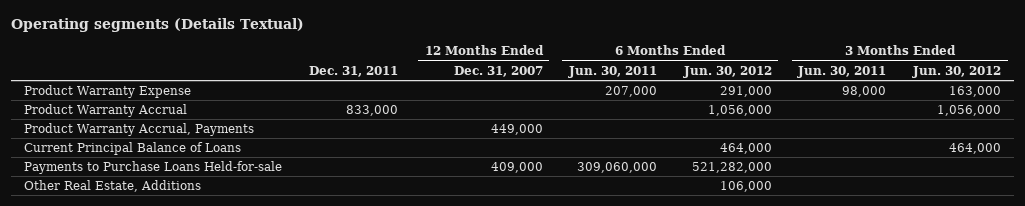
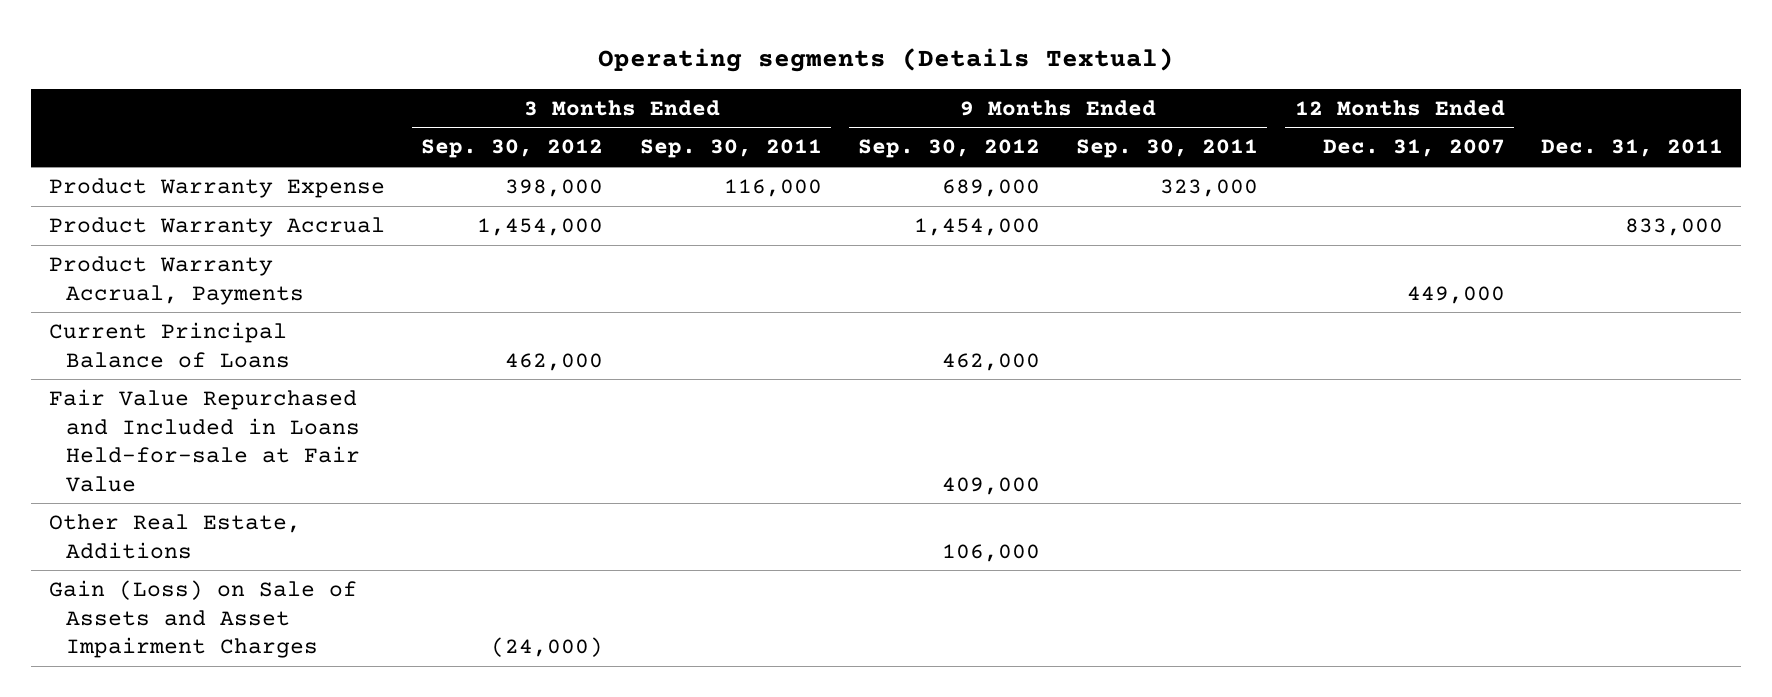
- | Dec. 31, 2011 | 12 Months Ended Dec. 31, 2007 | 6 Months Ended Jun. 30, 2011 | 6 Months Ended Jun. 30, 2012 | 3 Months Ended Jun. 30, 2011 | 3 Months Ended Jun. 30, 2012
+ | 3 Months Ended Sep. 30, 2012 | 3 Months Ended Sep. 30, 2011 | 9 Months Ended Sep. 30, 2012 | 9 Months Ended Sep. 30, 2011 | 12 Months Ended Dec. 31, 2007 | Dec. 31, 2011
- Payments to Purchase Loans Held-for-sale | | 409,000 | 309,060,000 | 521,282,000 | |
+ Fair Value Repurchased and Included in Loans Held-for-sale at Fair Value | | | 409,000 | | |
+ Gain (Loss) on Sale of Assets and Asset Impairment Charges | (24,000) | | | | |

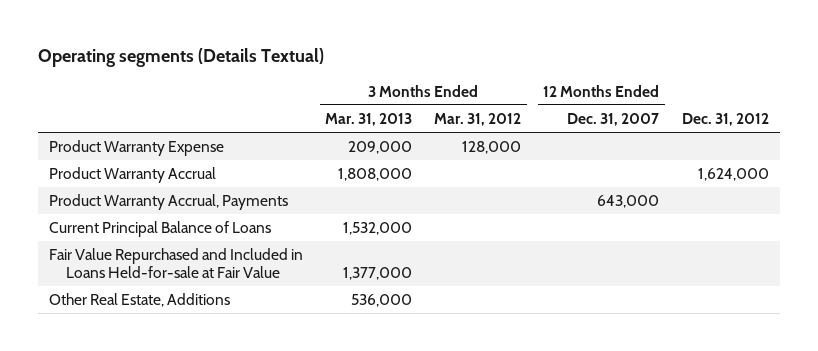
- | 3 Months Ended Sep. 30, 2012 | 3 Months Ended Sep. 30, 2011 | 9 Months Ended Sep. 30, 2012 | 9 Months Ended Sep. 30, 2011 | 12 Months Ended Dec. 31, 2007 | Dec. 31, 2011
+ | 3 Months Ended Mar. 31, 2013 | 3 Months Ended Mar. 31, 2012 | 12 Months Ended Dec. 31, 2007 | Dec. 31, 2012
- Product Warranty Accrual, Payments | | | | | 449,000 |
+ Product Warranty Accrual, Payments | | | 643,000 |
- Gain (Loss) on Sale of Assets and Asset Impairment Charges | (24,000) | | | | |

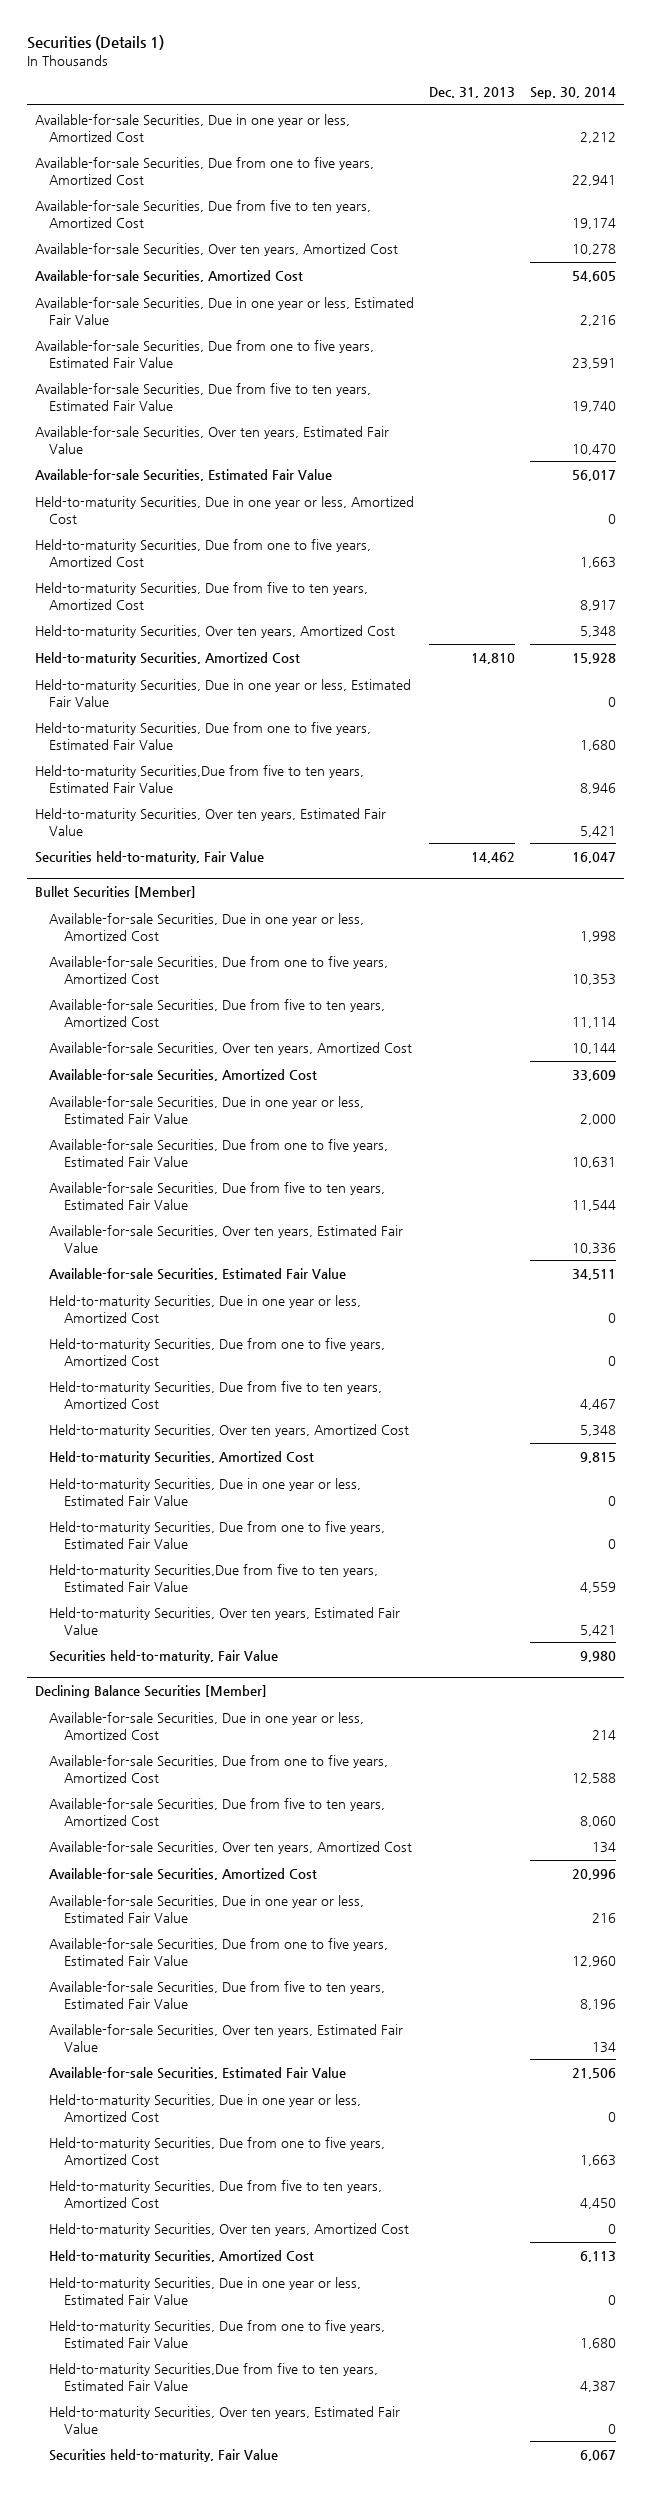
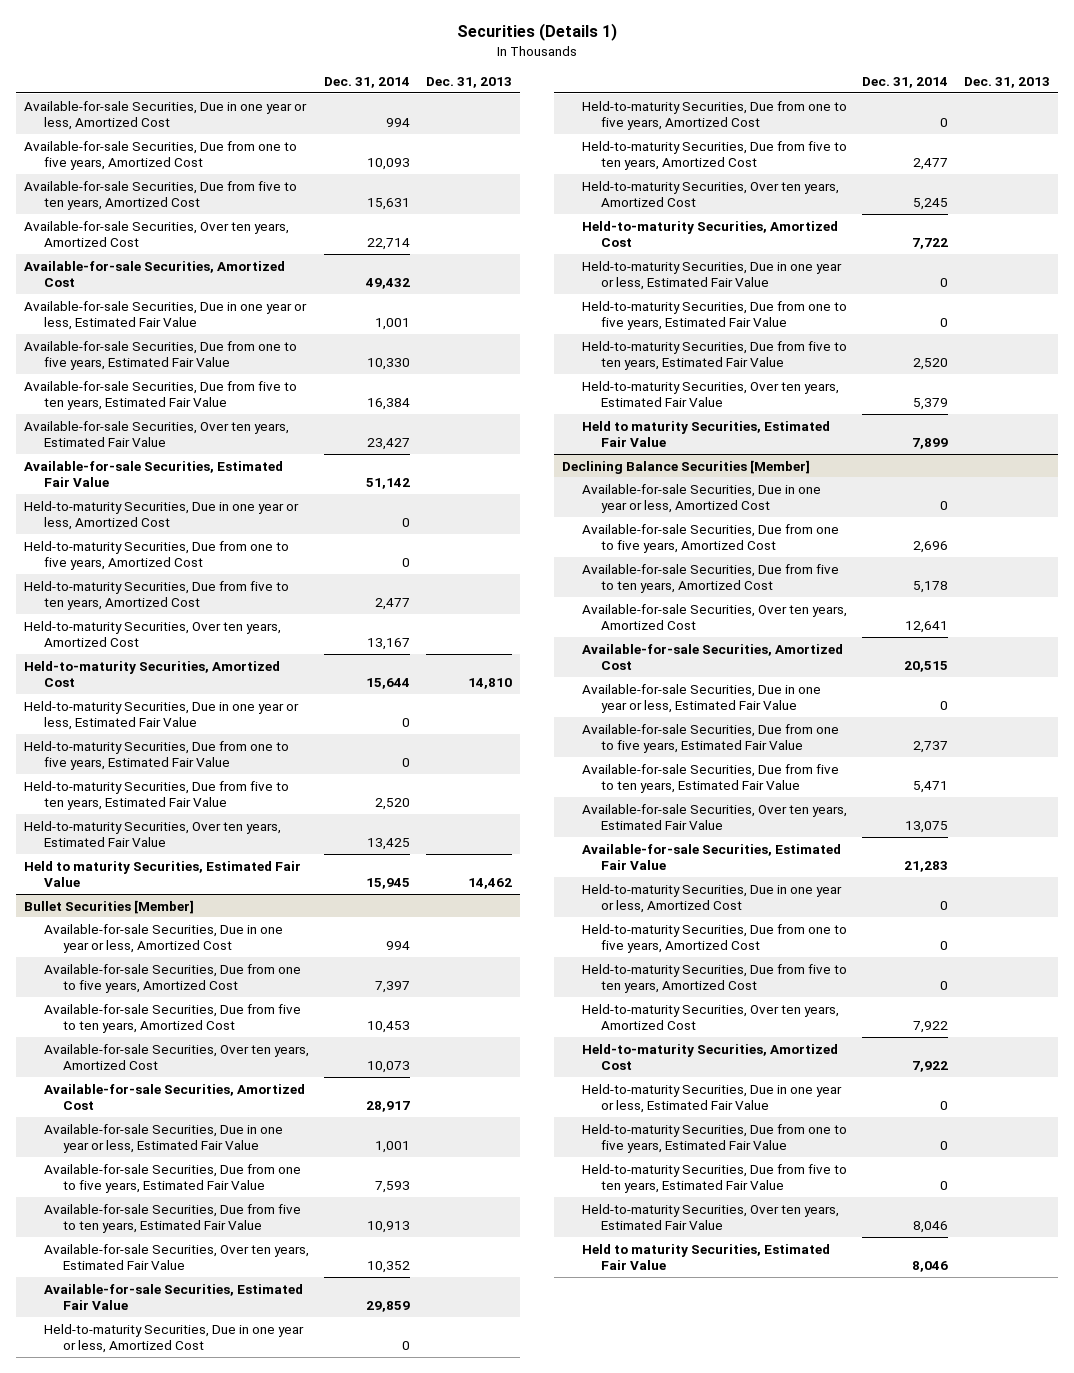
- | Dec. 31, 2013 | Sep. 30, 2014
+ | Dec. 31, 2014 | Dec. 31, 2013
- Held-to-maturity Securities,Due from five to ten years, Estimated Fair Value | | 8,946
+ Held-to-maturity Securities, Due from five to ten years, Estimated Fair Value | 2,520 |
- Securities held-to-maturity, Fair Value | 14,462 | 16,047
+ Held to maturity Securities, Estimated Fair Value | 15,945 | 14,462
@ Bullet Securities [Member]
- Held-to-maturity Securities,Due from five to ten years, Estimated Fair Value | | 4,559
+ Held-to-maturity Securities, Due from five to ten years, Estimated Fair Value | 2,520 |
- Securities held-to-maturity, Fair Value | | 9,980
+ Held to maturity Securities, Estimated Fair Value | 7,899 |
@ Declining Balance Securities [Member]
- Held-to-maturity Securities,Due from five to ten years, Estimated Fair Value | | 4,387
+ Held-to-maturity Securities, Due from five to ten years, Estimated Fair Value | 0 |
- Securities held-to-maturity, Fair Value | | 6,067
+ Held to maturity Securities, Estimated Fair Value | 8,046 |

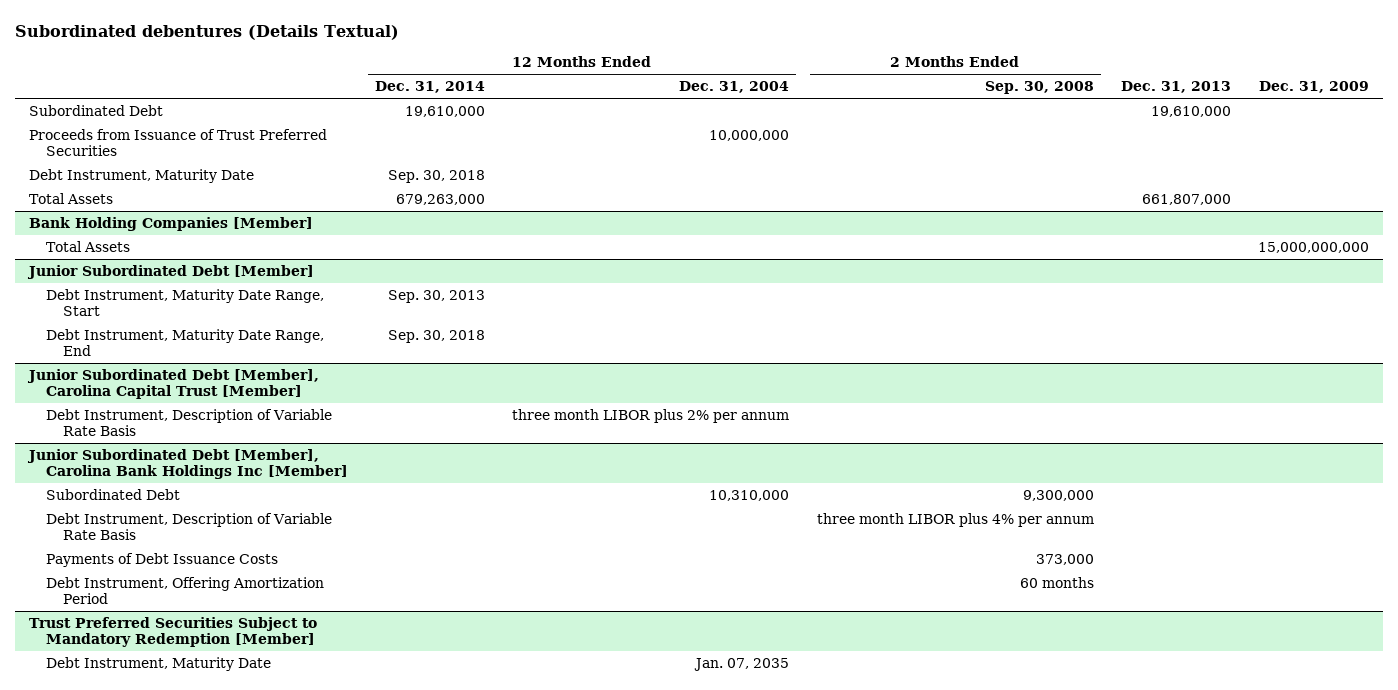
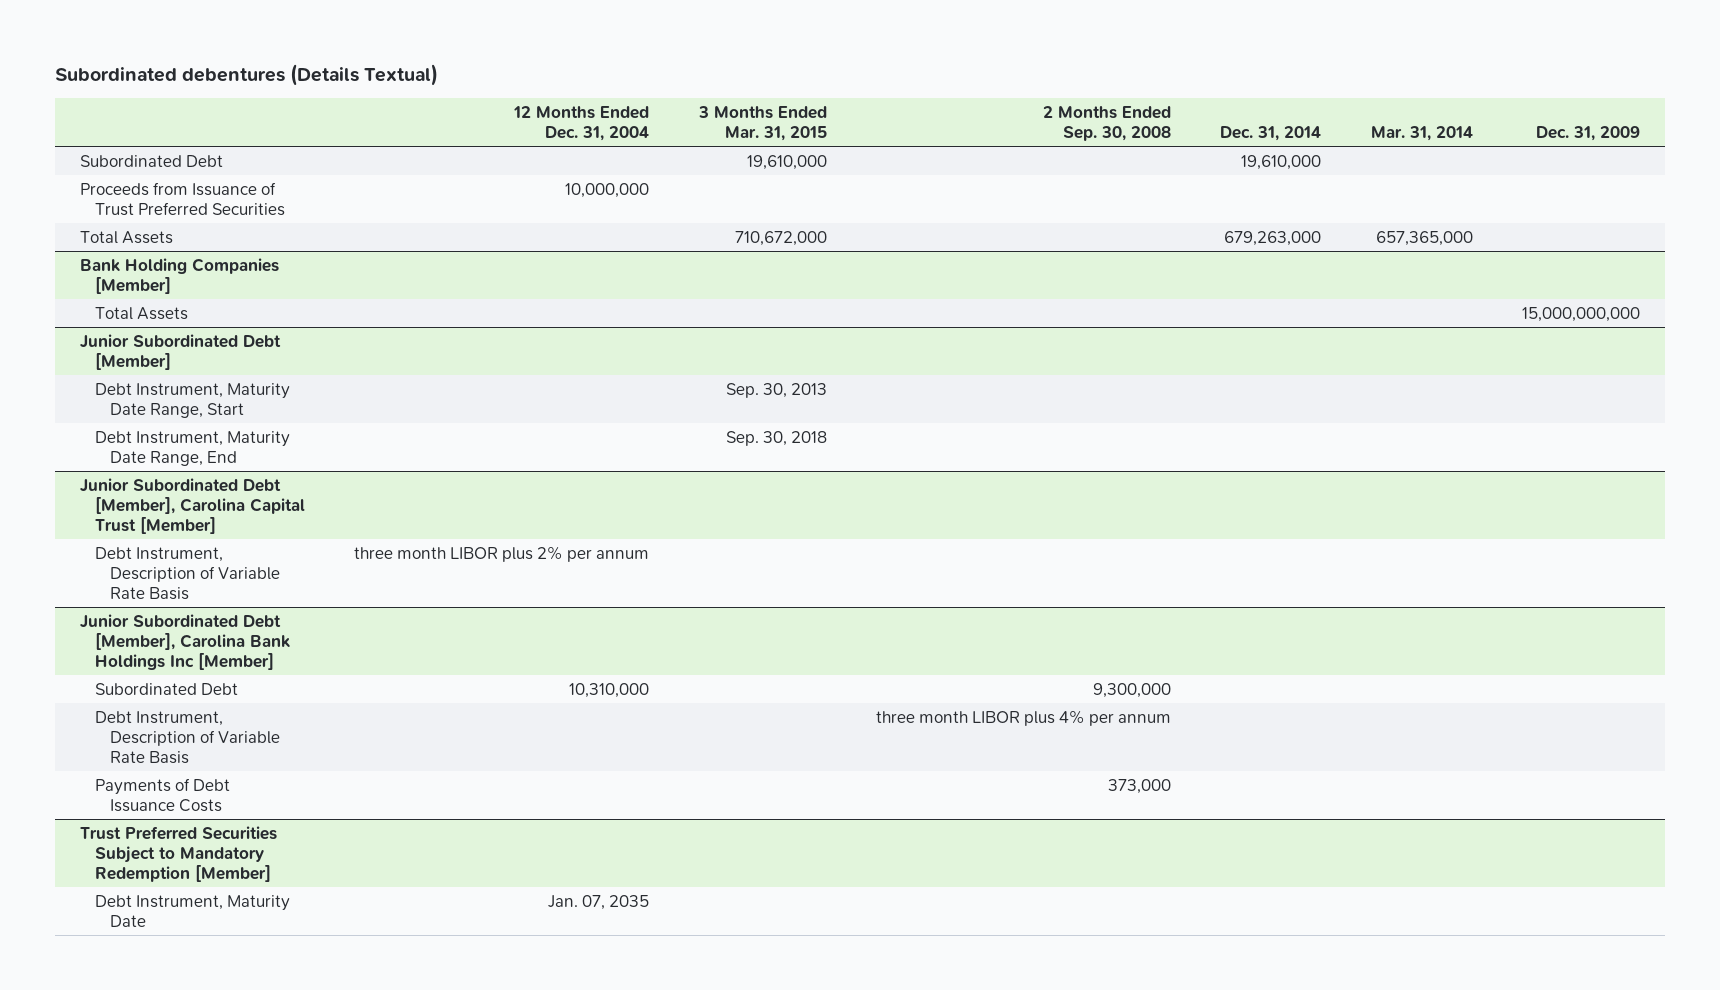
- | 12 Months Ended Dec. 31, 2014 | 12 Months Ended Dec. 31, 2004 | 2 Months Ended Sep. 30, 2008 | Dec. 31, 2013 | Dec. 31, 2009
+ | 12 Months Ended Dec. 31, 2004 | 3 Months Ended Mar. 31, 2015 | 2 Months Ended Sep. 30, 2008 | Dec. 31, 2014 | Mar. 31, 2014 | Dec. 31, 2009
- Debt Instrument, Maturity Date | Sep. 30, 2018 | | | |
@ Junior Subordinated Debt [Member], Carolina Bank Holdings Inc [Member]
- Debt Instrument, Offering Amortization Period | | | 60 months | |

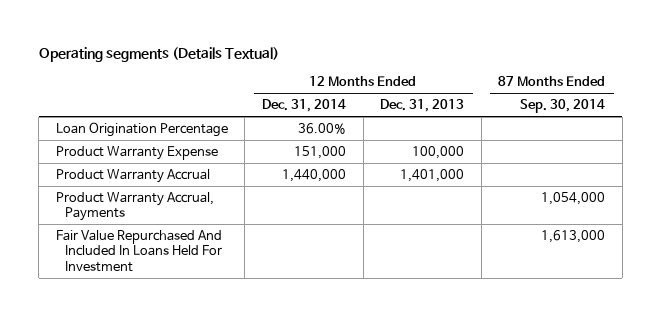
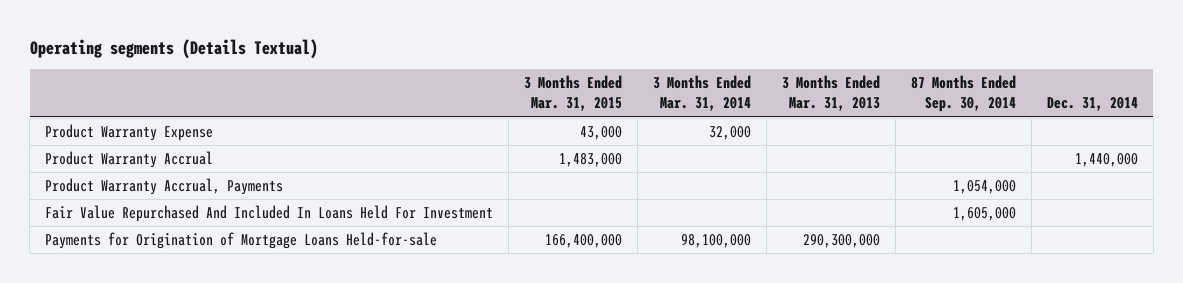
- | 12 Months Ended Dec. 31, 2014 | 12 Months Ended Dec. 31, 2013 | 87 Months Ended Sep. 30, 2014
+ | 3 Months Ended Mar. 31, 2015 | 3 Months Ended Mar. 31, 2014 | 3 Months Ended Mar. 31, 2013 | 87 Months Ended Sep. 30, 2014 | Dec. 31, 2014
- Loan Origination Percentage | 36.00% | |
- Fair Value Repurchased And Included In Loans Held For Investment | | | 1,613,000
+ Fair Value Repurchased And Included In Loans Held For Investment | | | | 1,605,000 |
+ Payments for Origination of Mortgage Loans Held-for-sale | 166,400,000 | 98,100,000 | 290,300,000 | |

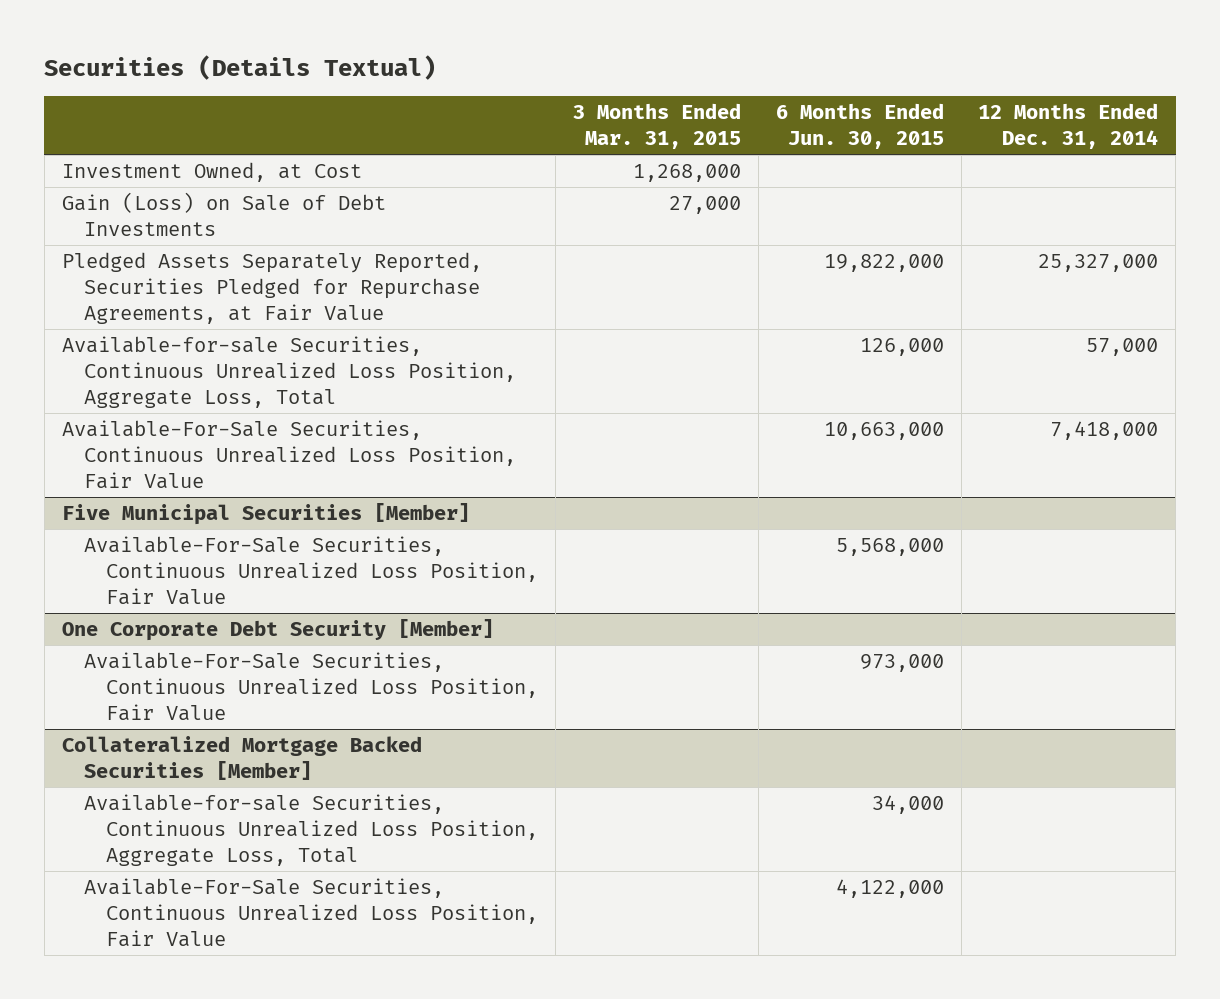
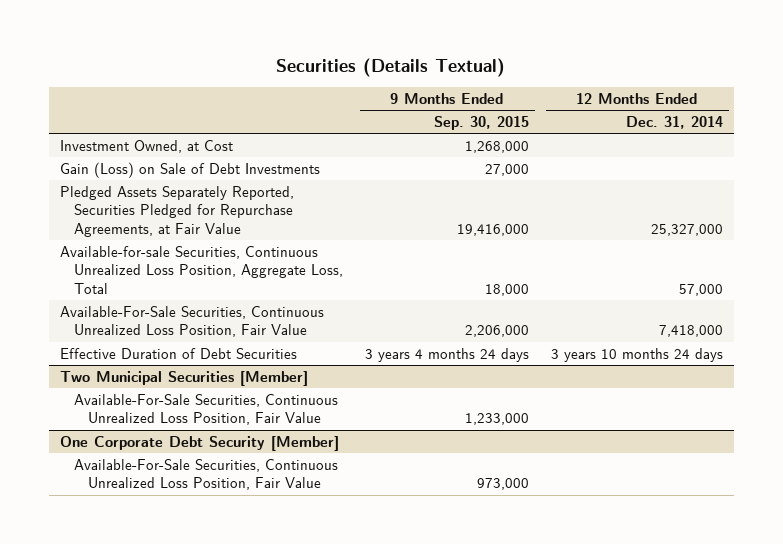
- | 3 Months Ended Mar. 31, 2015 | 6 Months Ended Jun. 30, 2015 | 12 Months Ended Dec. 31, 2014
+ | 9 Months Ended Sep. 30, 2015 | 12 Months Ended Dec. 31, 2014
- Five Municipal Securities [Member]
- Available-For-Sale Securities, Continuous Unrealized Loss Position, Fair Value | | 5,568,000 |
+ Effective Duration of Debt Securities | 3 years 4 months 24 days | 3 years 10 months 24 days
+ Two Municipal Securities [Member]
+ Available-For-Sale Securities, Continuous Unrealized Loss Position, Fair Value | 1,233,000 |
- Collateralized Mortgage Backed Securities [Member]
- Available-for-sale Securities, Continuous Unrealized Loss Position, Aggregate Loss, Total | | 34,000 |
- Available-For-Sale Securities, Continuous Unrealized Loss Position, Fair Value | | 4,122,000 |

